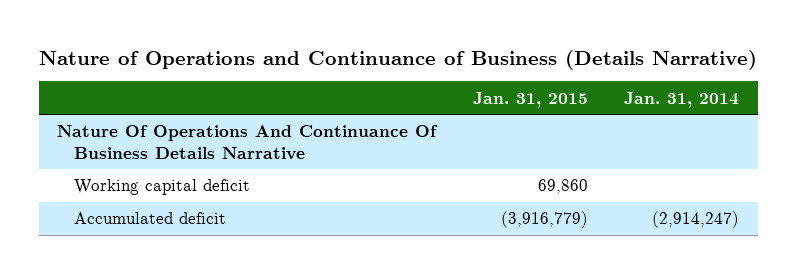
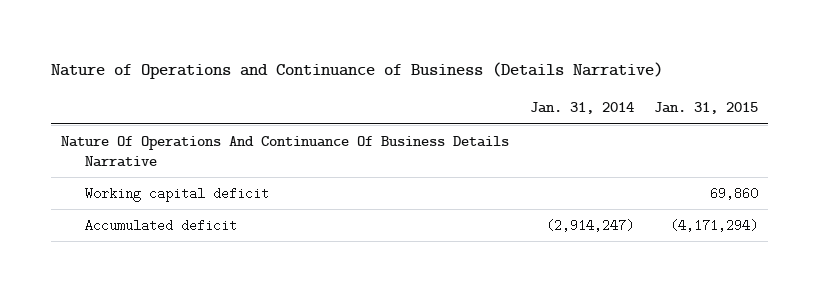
- | Jan. 31, 2015 | Jan. 31, 2014
+ | Jan. 31, 2014 | Jan. 31, 2015
- Accumulated deficit | (3,916,779) | (2,914,247)
+ Accumulated deficit | (2,914,247) | (4,171,294)

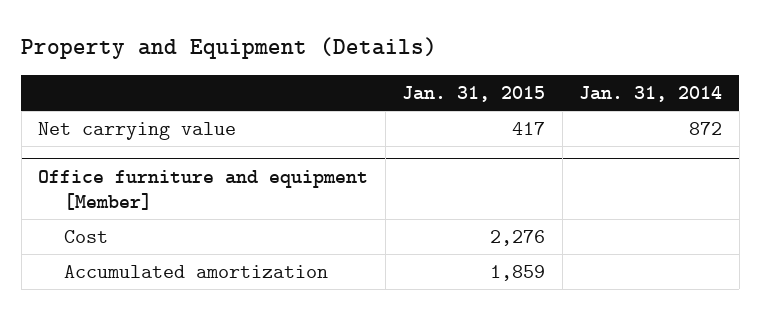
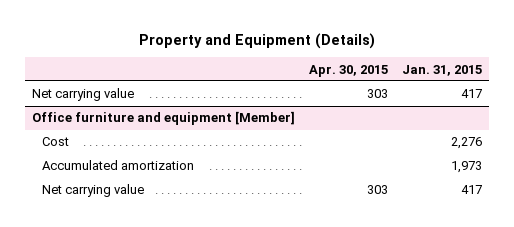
- | Jan. 31, 2015 | Jan. 31, 2014
+ | Apr. 30, 2015 | Jan. 31, 2015
@ Office furniture and equipment [Member]
- Accumulated amortization | 1,859 |
+ Accumulated amortization | | 1,973
+ Net carrying value | 303 | 417

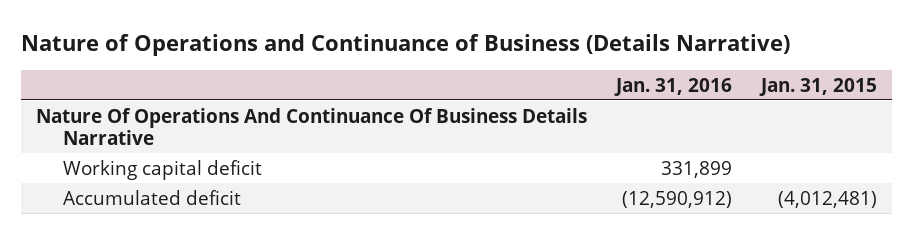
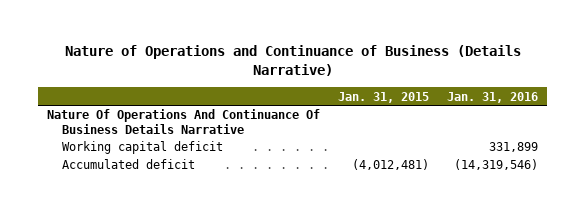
- | Jan. 31, 2016 | Jan. 31, 2015
+ | Jan. 31, 2015 | Jan. 31, 2016
- Accumulated deficit | (12,590,912) | (4,012,481)
+ Accumulated deficit | (4,012,481) | (14,319,546)

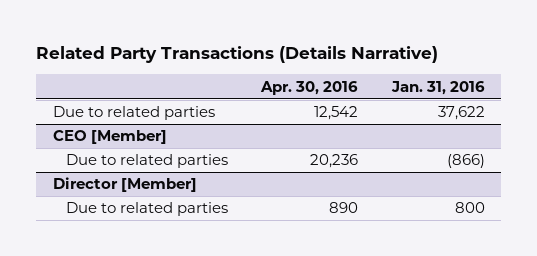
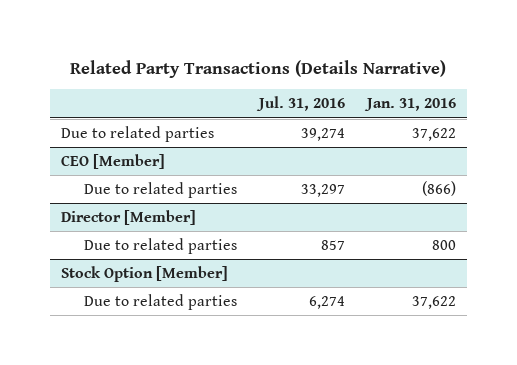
- | Apr. 30, 2016 | Jan. 31, 2016
+ | Jul. 31, 2016 | Jan. 31, 2016
+ Stock Option [Member]
+ Due to related parties | 6,274 | 37,622

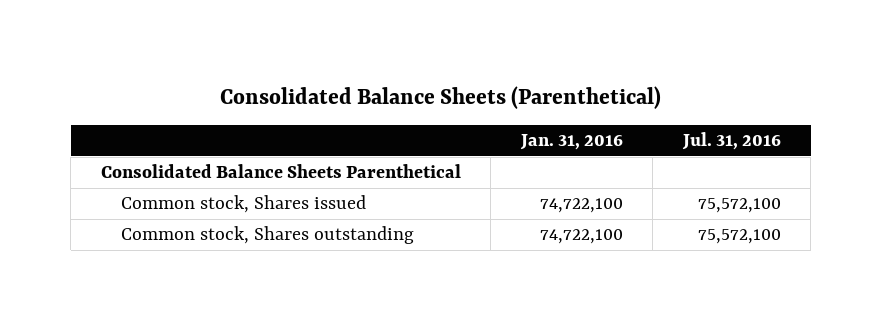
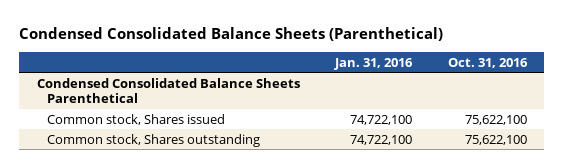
- Consolidated Balance Sheets (Parenthetical)
+ Condensed Consolidated Balance Sheets (Parenthetical)
- | Jan. 31, 2016 | Jul. 31, 2016
+ | Jan. 31, 2016 | Oct. 31, 2016
- Consolidated Balance Sheets Parenthetical
+ Condensed Consolidated Balance Sheets Parenthetical

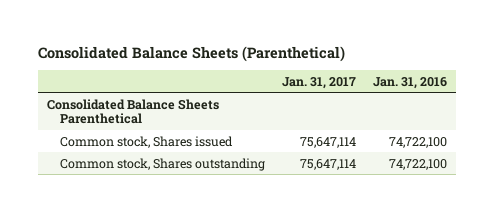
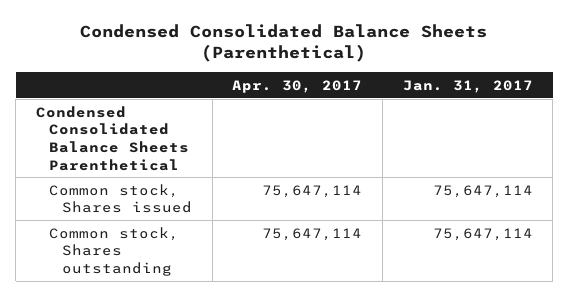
- Consolidated Balance Sheets (Parenthetical)
+ Condensed Consolidated Balance Sheets (Parenthetical)
- | Jan. 31, 2017 | Jan. 31, 2016
+ | Apr. 30, 2017 | Jan. 31, 2017
- Consolidated Balance Sheets Parenthetical
+ Condensed Consolidated Balance Sheets Parenthetical

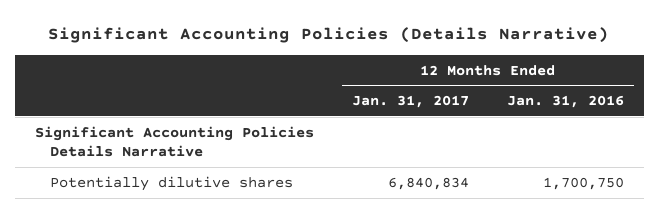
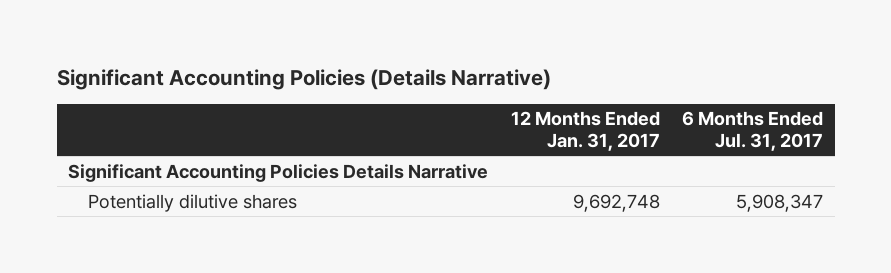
- | 12 Months Ended Jan. 31, 2017 | 12 Months Ended Jan. 31, 2016
+ | 12 Months Ended Jan. 31, 2017 | 6 Months Ended Jul. 31, 2017
- Potentially dilutive shares | 6,840,834 | 1,700,750
+ Potentially dilutive shares | 9,692,748 | 5,908,347

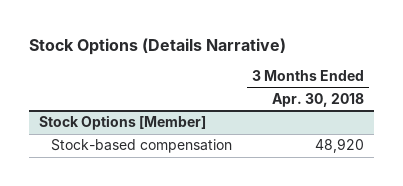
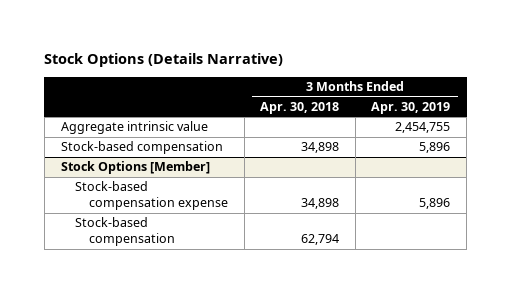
- | 3 Months Ended Apr. 30, 2018
+ | 3 Months Ended Apr. 30, 2018 | 3 Months Ended Apr. 30, 2019
+ Aggregate intrinsic value | | 2,454,755
+ Stock-based compensation | 34,898 | 5,896
@ Stock Options [Member]
- Stock-based compensation | 48,920
+ Stock-based compensation expense | 34,898 | 5,896
+ Stock-based compensation | 62,794 |

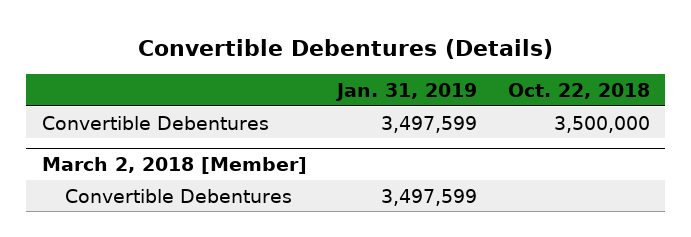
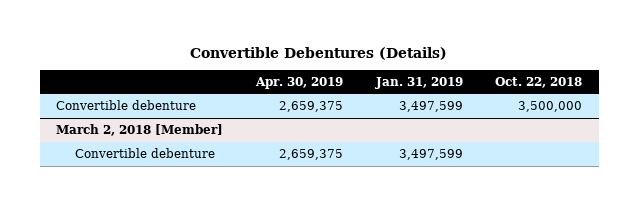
- | Jan. 31, 2019 | Oct. 22, 2018
+ | Apr. 30, 2019 | Jan. 31, 2019 | Oct. 22, 2018
- Convertible Debentures | 3,497,599 | 3,500,000
+ Convertible debenture | 2,659,375 | 3,497,599 | 3,500,000
@ March 2, 2018 [Member]
- Convertible Debentures | 3,497,599 |
+ Convertible debenture | 2,659,375 | 3,497,599 |

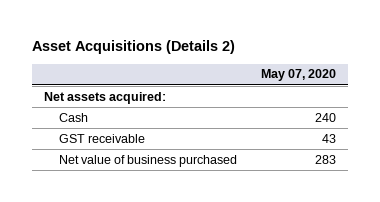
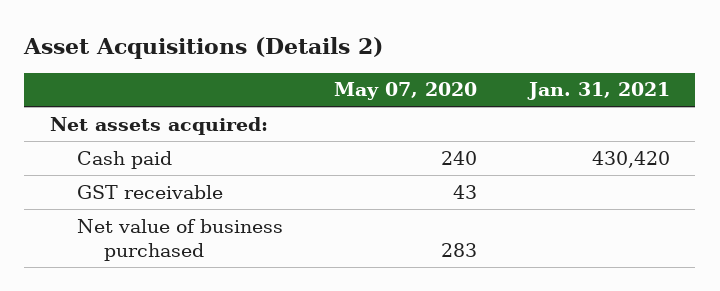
- | May 07, 2020
+ | May 07, 2020 | Jan. 31, 2021
- Cash | 240
+ Cash paid | 240 | 430,420

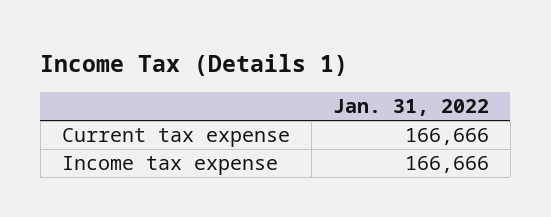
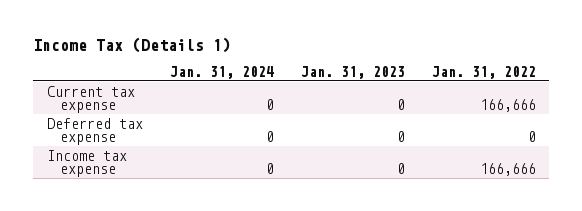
- | Jan. 31, 2022
+ | Jan. 31, 2024 | Jan. 31, 2023 | Jan. 31, 2022
+ Deferred tax expense | 0 | 0 | 0

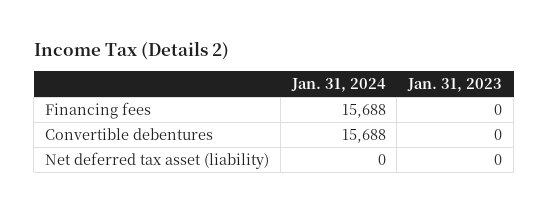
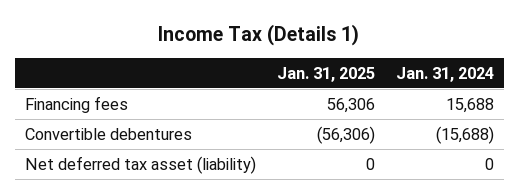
- Income Tax (Details 2)
+ Income Tax (Details 1)
- | Jan. 31, 2024 | Jan. 31, 2023
+ | Jan. 31, 2025 | Jan. 31, 2024
- Convertible debentures | 15,688 | 0
+ Convertible debentures | (56,306) | (15,688)

